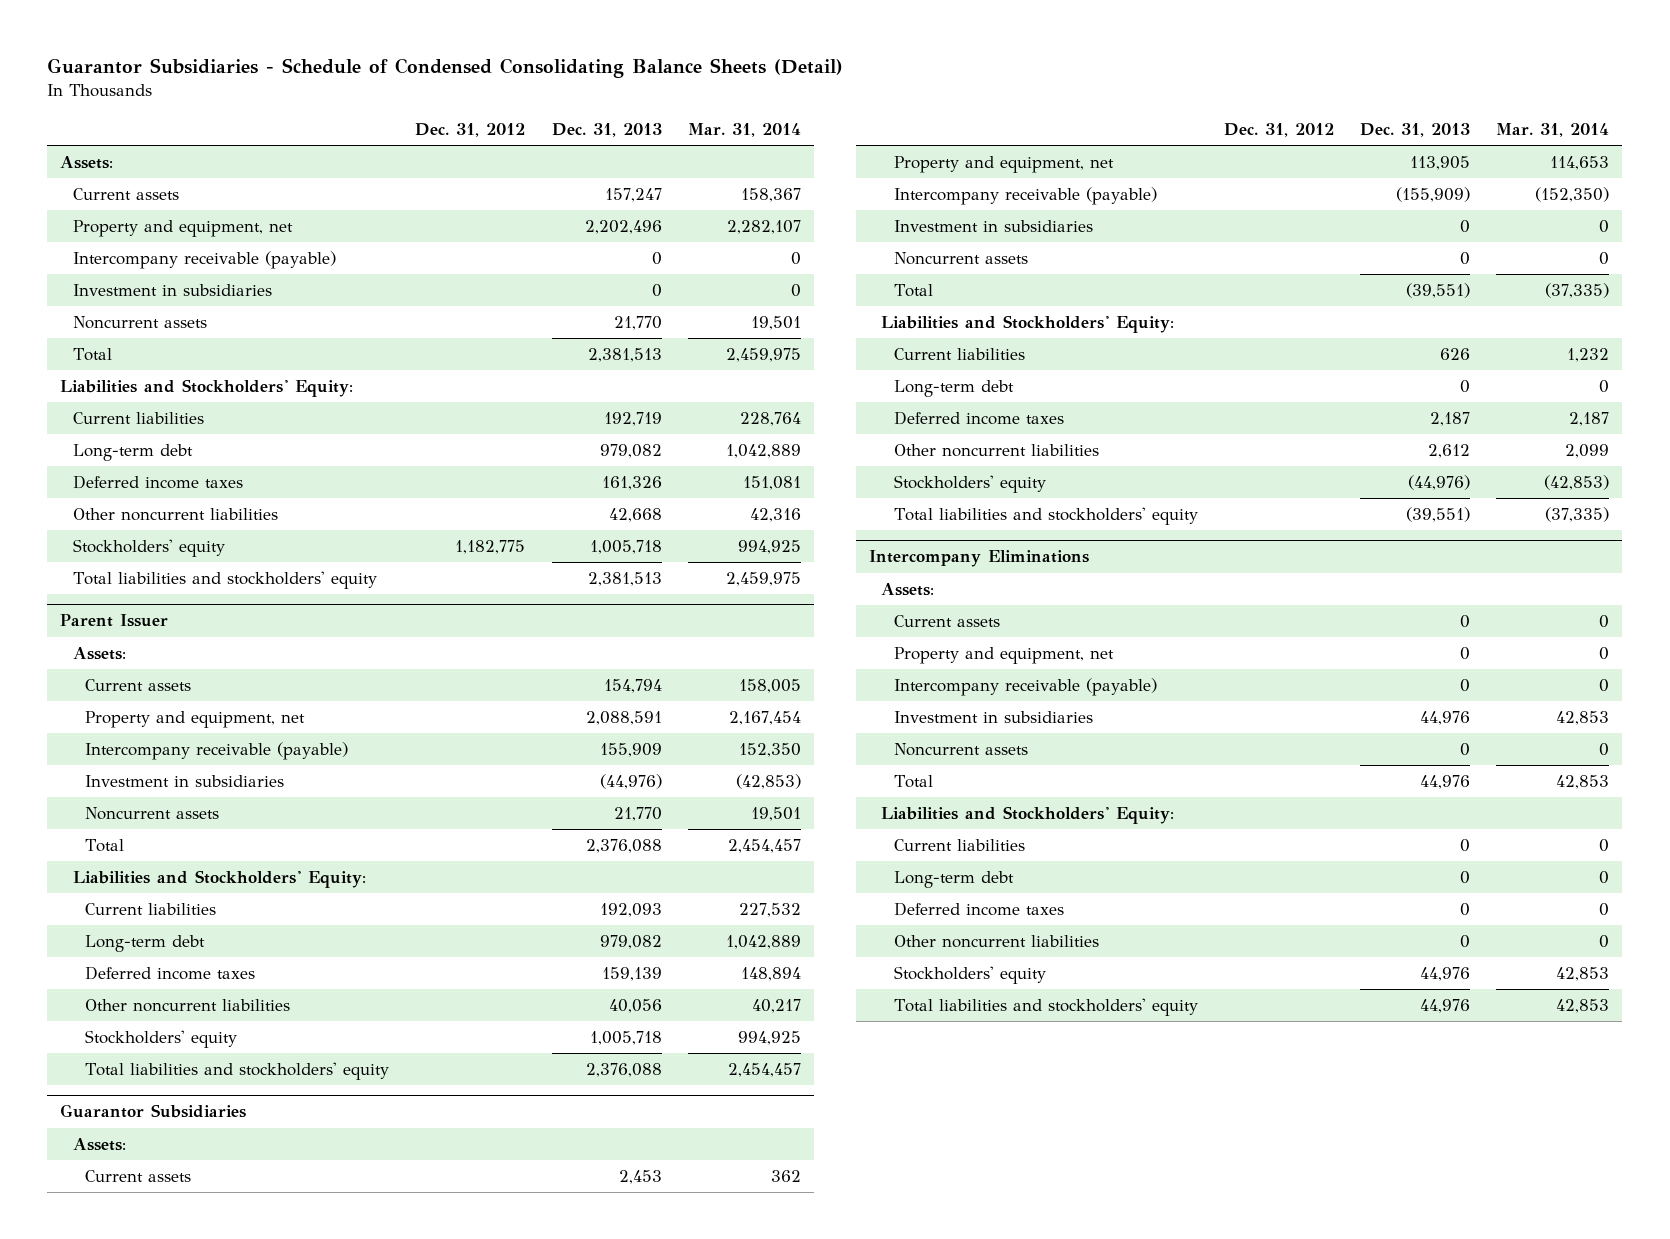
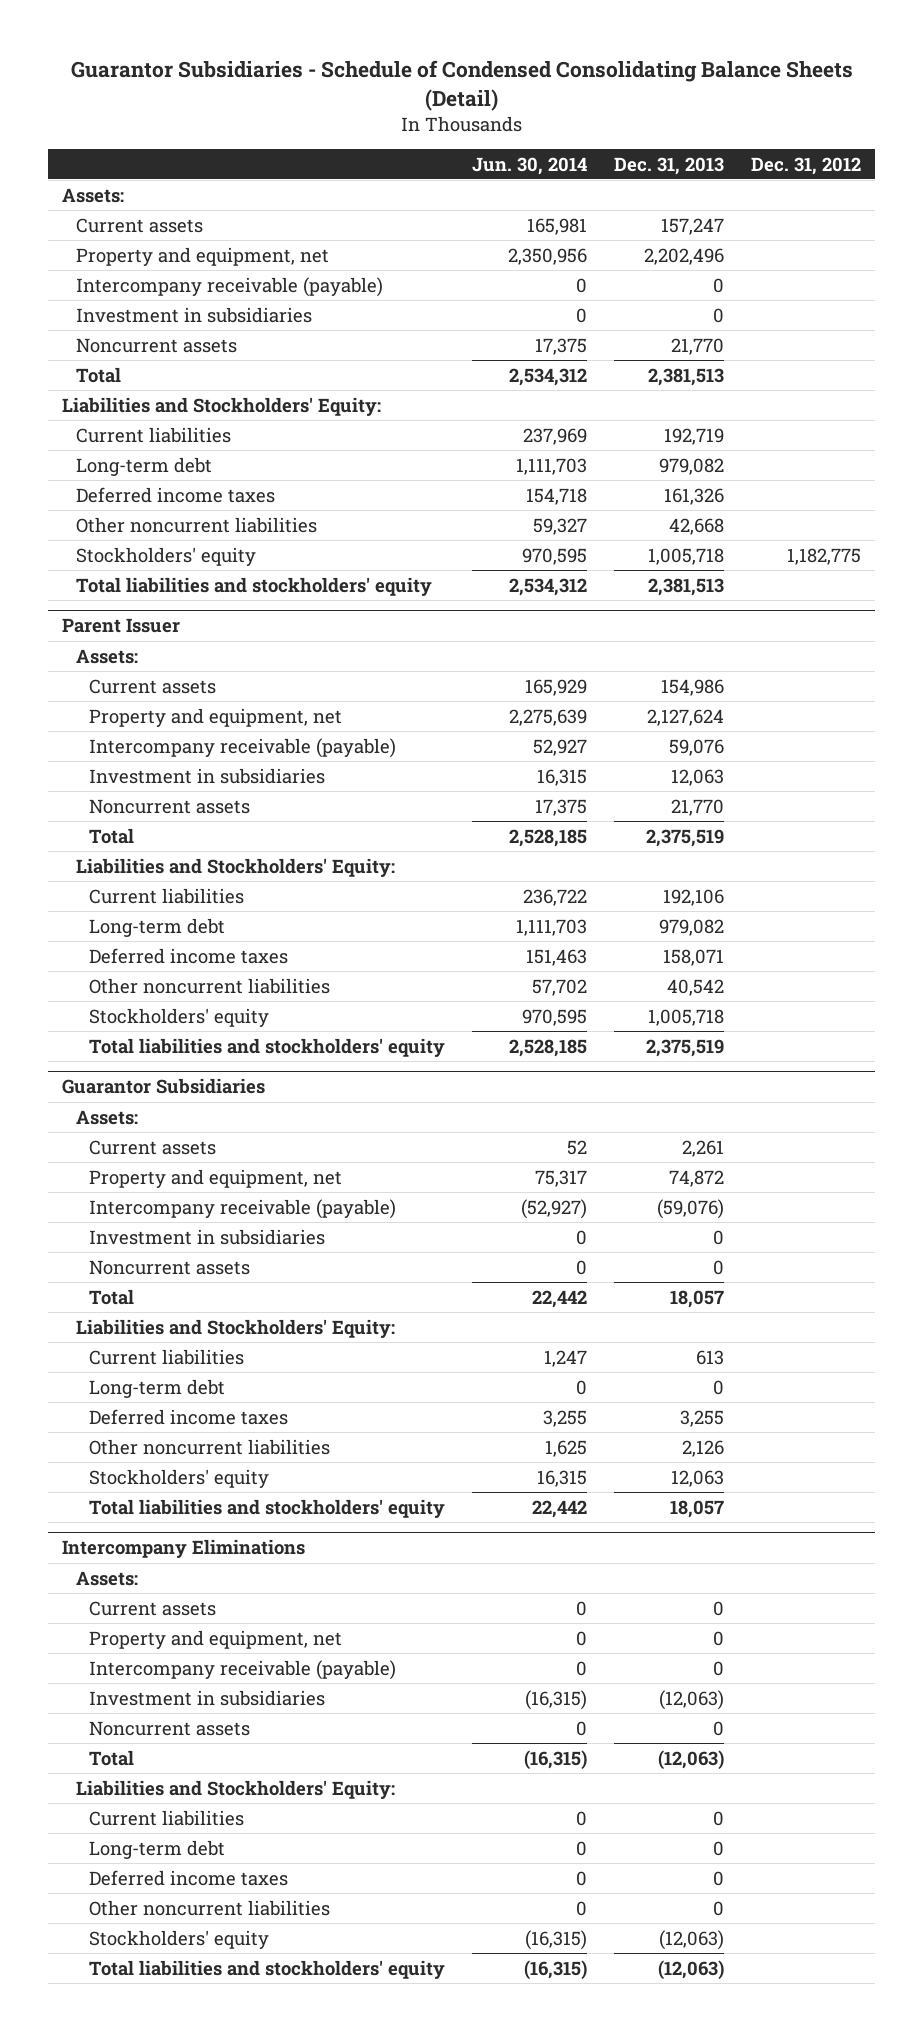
- | Dec. 31, 2012 | Dec. 31, 2013 | Mar. 31, 2014
+ | Jun. 30, 2014 | Dec. 31, 2013 | Dec. 31, 2012
@ Parent Issuer
- Current assets | | 154,794 | 158,005
- Property and equipment, net | | 2,088,591 | 2,167,454
- Intercompany receivable (payable) | | 155,909 | 152,350
- Investment in subsidiaries | | (44,976) | (42,853)
+ Current assets | 165,929 | 154,986 |
+ Property and equipment, net | 2,275,639 | 2,127,624 |
+ Intercompany receivable (payable) | 52,927 | 59,076 |
+ Investment in subsidiaries | 16,315 | 12,063 |
- Total | | 2,376,088 | 2,454,457
+ Total | 2,528,185 | 2,375,519 |
- Current liabilities | | 192,093 | 227,532
+ Current liabilities | 236,722 | 192,106 |
- Deferred income taxes | | 159,139 | 148,894
- Other noncurrent liabilities | | 40,056 | 40,217
+ Deferred income taxes | 151,463 | 158,071 |
+ Other noncurrent liabilities | 57,702 | 40,542 |
- Total liabilities and stockholders' equity | | 2,376,088 | 2,454,457
+ Total liabilities and stockholders' equity | 2,528,185 | 2,375,519 |
@ Guarantor Subsidiaries
- Current assets | | 2,453 | 362
- Property and equipment, net | | 113,905 | 114,653
- Intercompany receivable (payable) | | (155,909) | (152,350)
+ Current assets | 52 | 2,261 |
+ Property and equipment, net | 75,317 | 74,872 |
+ Intercompany receivable (payable) | (52,927) | (59,076) |
- Total | | (39,551) | (37,335)
+ Total | 22,442 | 18,057 |
- Current liabilities | | 626 | 1,232
+ Current liabilities | 1,247 | 613 |
- Deferred income taxes | | 2,187 | 2,187
- Other noncurrent liabilities | | 2,612 | 2,099
- Stockholders' equity | | (44,976) | (42,853)
- Total liabilities and stockholders' equity | | (39,551) | (37,335)
+ Deferred income taxes | 3,255 | 3,255 |
+ Other noncurrent liabilities | 1,625 | 2,126 |
+ Stockholders' equity | 16,315 | 12,063 |
+ Total liabilities and stockholders' equity | 22,442 | 18,057 |
@ Intercompany Eliminations
- Investment in subsidiaries | | 44,976 | 42,853
+ Investment in subsidiaries | (16,315) | (12,063) |
- Total | | 44,976 | 42,853
+ Total | (16,315) | (12,063) |
- Stockholders' equity | | 44,976 | 42,853
- Total liabilities and stockholders' equity | | 44,976 | 42,853
+ Stockholders' equity | (16,315) | (12,063) |
+ Total liabilities and stockholders' equity | (16,315) | (12,063) |

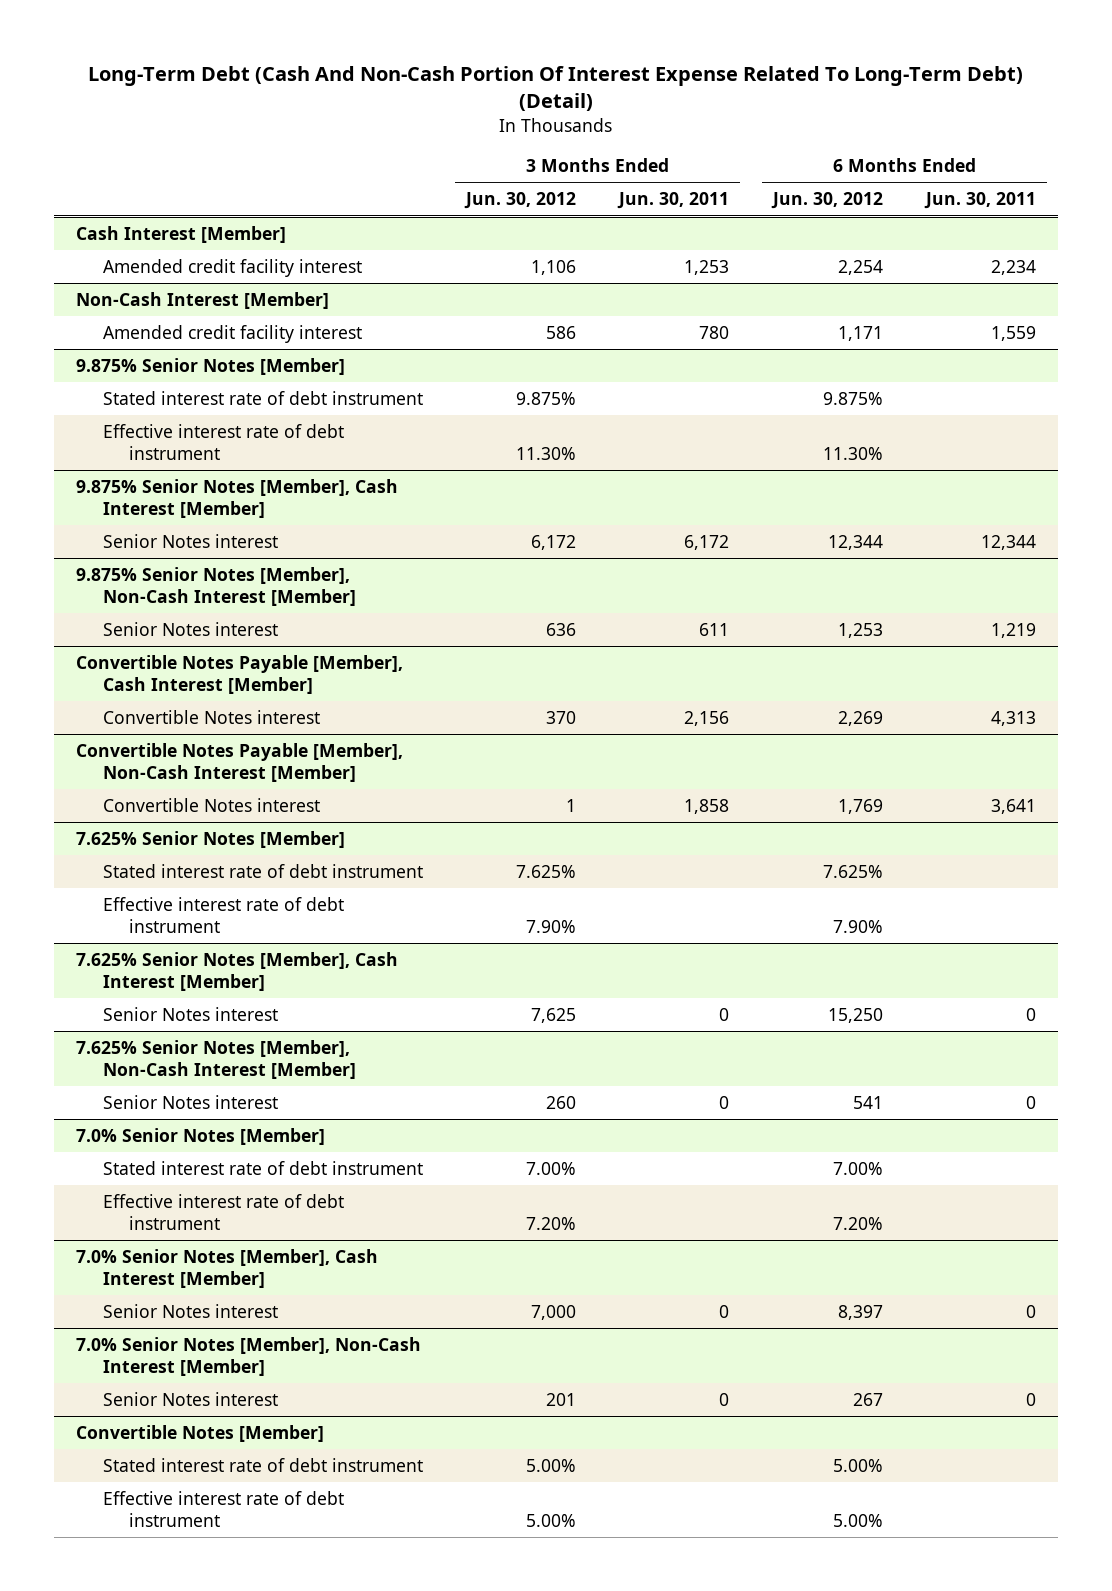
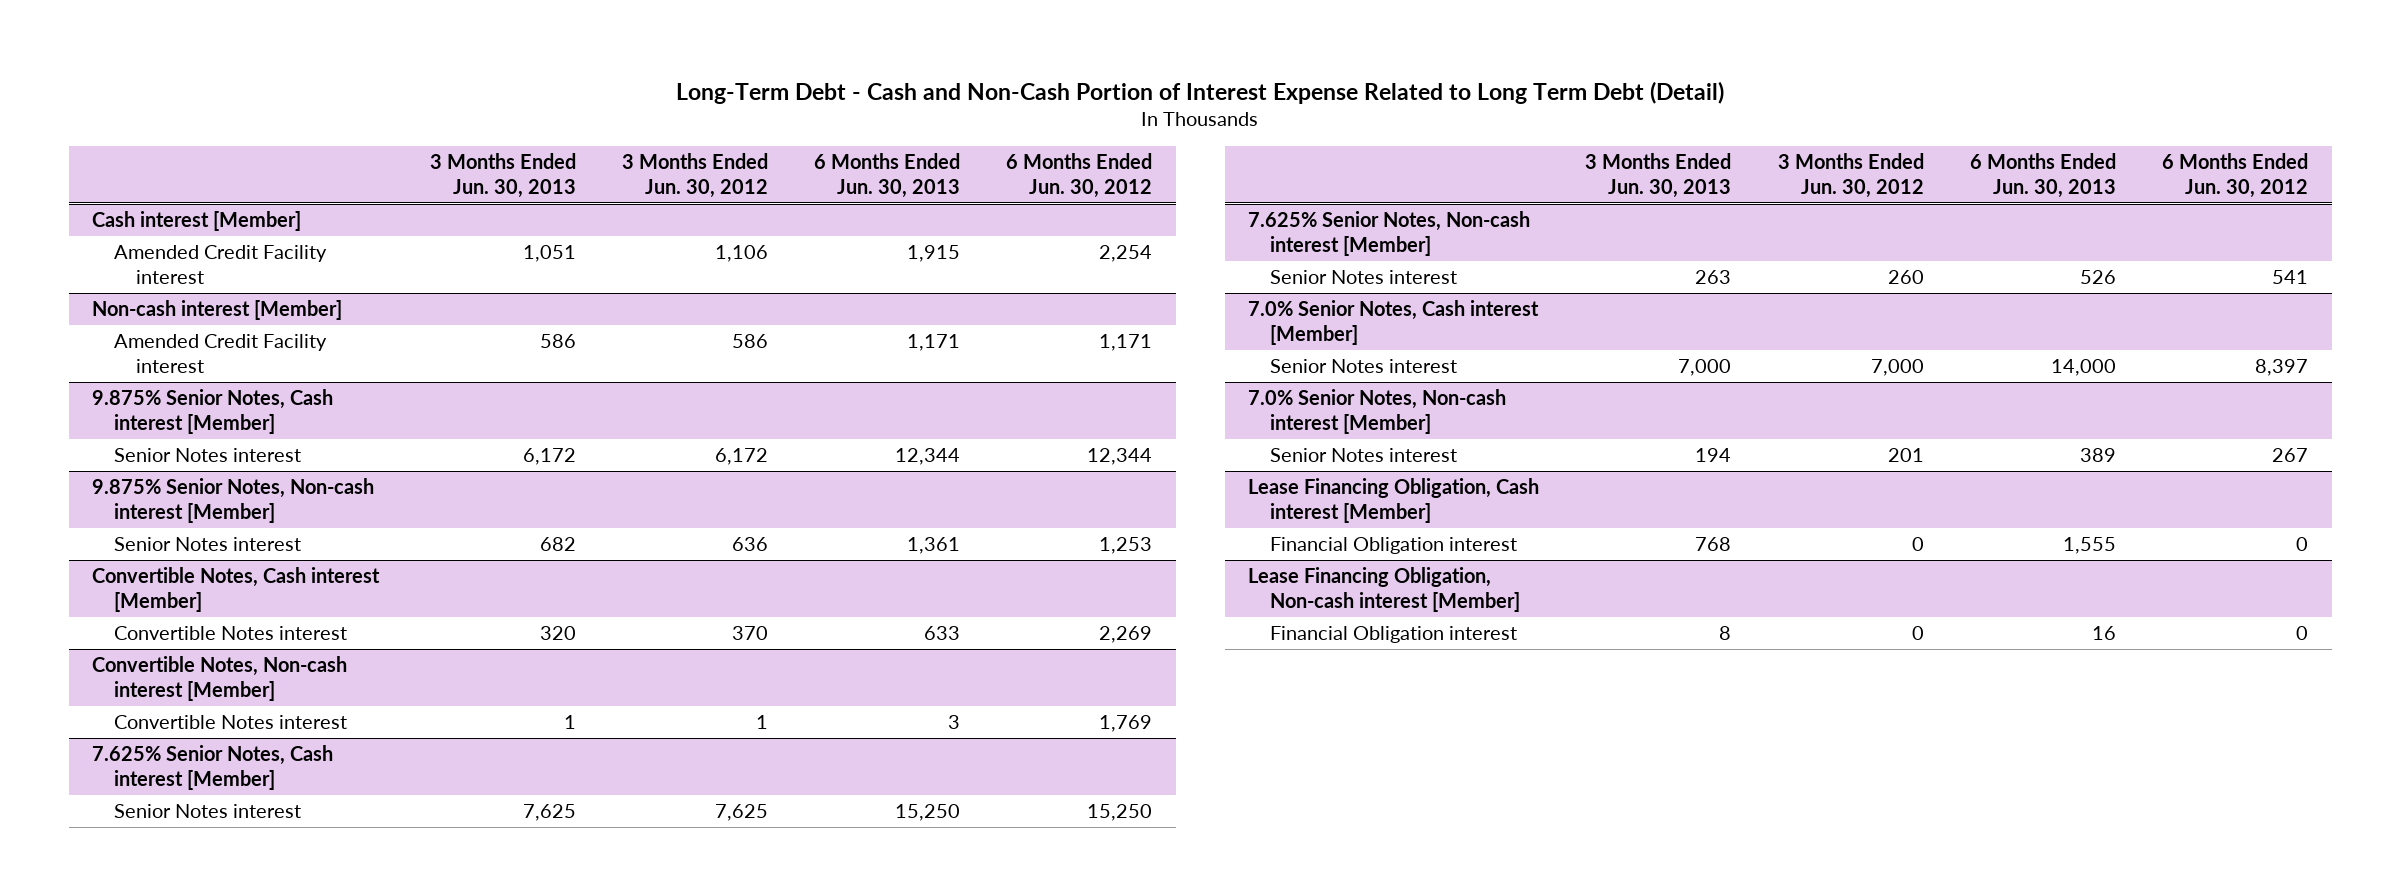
- Long-Term Debt (Cash And Non-Cash Portion Of Interest Expense Related To Long-Term Debt) (Detail)
+ Long-Term Debt - Cash and Non-Cash Portion of Interest Expense Related to Long Term Debt (Detail)
- | 3 Months Ended Jun. 30, 2012 | 3 Months Ended Jun. 30, 2011 | 6 Months Ended Jun. 30, 2012 | 6 Months Ended Jun. 30, 2011
+ | 3 Months Ended Jun. 30, 2013 | 3 Months Ended Jun. 30, 2012 | 6 Months Ended Jun. 30, 2013 | 6 Months Ended Jun. 30, 2012
- Cash Interest [Member]
- Amended credit facility interest | 1,106 | 1,253 | 2,254 | 2,234
- Non-Cash Interest [Member]
- Amended credit facility interest | 586 | 780 | 1,171 | 1,559
- 9.875% Senior Notes [Member]
- Stated interest rate of debt instrument | 9.875% | | 9.875% |
- Effective interest rate of debt instrument | 11.30% | | 11.30% |
- 9.875% Senior Notes [Member], Cash Interest [Member]
+ Cash interest [Member]
+ Amended Credit Facility interest | 1,051 | 1,106 | 1,915 | 2,254
+ Non-cash interest [Member]
+ Amended Credit Facility interest | 586 | 586 | 1,171 | 1,171
+ 9.875% Senior Notes, Cash interest [Member]
- 9.875% Senior Notes [Member], Non-Cash Interest [Member]
+ 9.875% Senior Notes, Non-cash interest [Member]
- Convertible Notes Payable [Member], Cash Interest [Member]
+ Convertible Notes, Cash interest [Member]
- Convertible Notes Payable [Member], Non-Cash Interest [Member]
+ Convertible Notes, Non-cash interest [Member]
- 7.625% Senior Notes [Member]
- Stated interest rate of debt instrument | 7.625% | | 7.625% |
- Effective interest rate of debt instrument | 7.90% | | 7.90% |
- 7.625% Senior Notes [Member], Cash Interest [Member]
+ 7.625% Senior Notes, Cash interest [Member]
- 7.625% Senior Notes [Member], Non-Cash Interest [Member]
+ 7.625% Senior Notes, Non-cash interest [Member]
- 7.0% Senior Notes [Member]
- Stated interest rate of debt instrument | 7.00% | | 7.00% |
- Effective interest rate of debt instrument | 7.20% | | 7.20% |
- 7.0% Senior Notes [Member], Cash Interest [Member]
+ 7.0% Senior Notes, Cash interest [Member]
- 7.0% Senior Notes [Member], Non-Cash Interest [Member]
+ 7.0% Senior Notes, Non-cash interest [Member]
- Convertible Notes [Member]
- Stated interest rate of debt instrument | 5.00% | | 5.00% |
- Effective interest rate of debt instrument | 5.00% | | 5.00% |
+ Lease Financing Obligation, Cash interest [Member]
+ Financial Obligation interest | 768 | 0 | 1,555 | 0
+ Lease Financing Obligation, Non-cash interest [Member]
+ Financial Obligation interest | 8 | 0 | 16 | 0

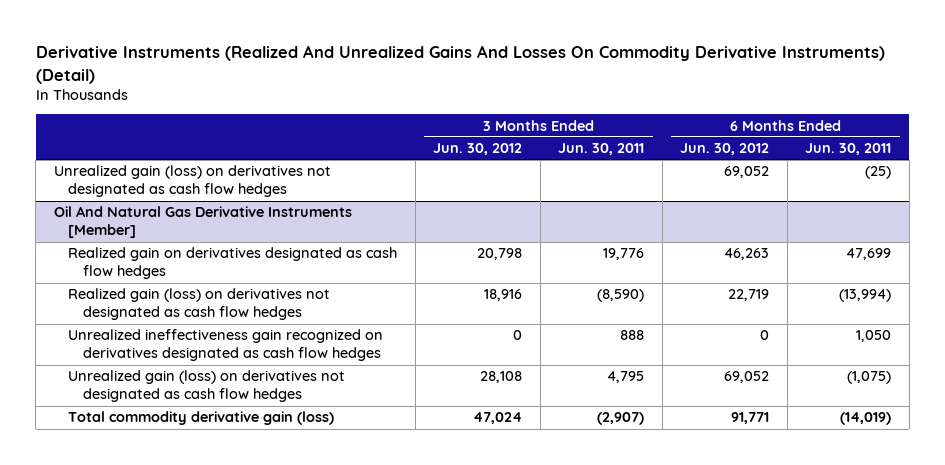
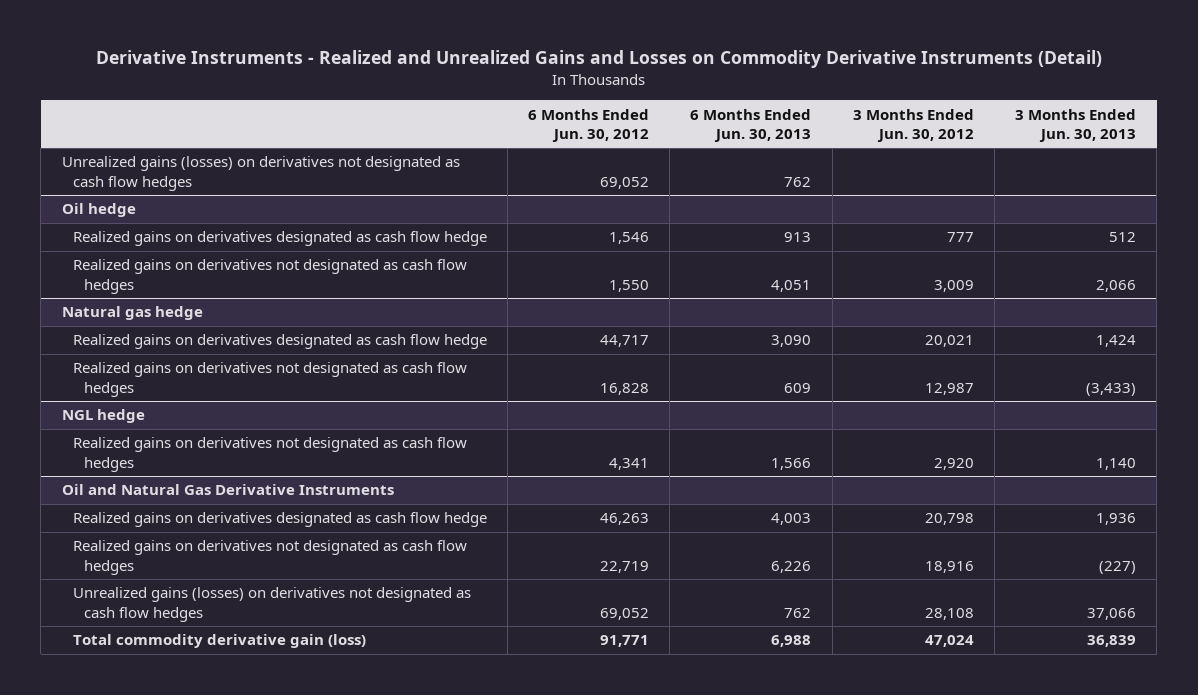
- Derivative Instruments (Realized And Unrealized Gains And Losses On Commodity Derivative Instruments) (Detail)
+ Derivative Instruments - Realized and Unrealized Gains and Losses on Commodity Derivative Instruments (Detail)
- | 3 Months Ended Jun. 30, 2012 | 3 Months Ended Jun. 30, 2011 | 6 Months Ended Jun. 30, 2012 | 6 Months Ended Jun. 30, 2011
+ | 6 Months Ended Jun. 30, 2012 | 6 Months Ended Jun. 30, 2013 | 3 Months Ended Jun. 30, 2012 | 3 Months Ended Jun. 30, 2013
- Unrealized gain (loss) on derivatives not designated as cash flow hedges | | | 69,052 | (25)
- Oil And Natural Gas Derivative Instruments [Member]
- Realized gain on derivatives designated as cash flow hedges | 20,798 | 19,776 | 46,263 | 47,699
- Realized gain (loss) on derivatives not designated as cash flow hedges | 18,916 | (8,590) | 22,719 | (13,994)
- Unrealized ineffectiveness gain recognized on derivatives designated as cash flow hedges | 0 | 888 | 0 | 1,050
- Unrealized gain (loss) on derivatives not designated as cash flow hedges | 28,108 | 4,795 | 69,052 | (1,075)
+ Unrealized gains (losses) on derivatives not designated as cash flow hedges | 69,052 | 762 | |
+ Oil hedge
+ Realized gains on derivatives designated as cash flow hedge | 1,546 | 913 | 777 | 512
+ Realized gains on derivatives not designated as cash flow hedges | 1,550 | 4,051 | 3,009 | 2,066
+ Natural gas hedge
+ Realized gains on derivatives designated as cash flow hedge | 44,717 | 3,090 | 20,021 | 1,424
+ Realized gains on derivatives not designated as cash flow hedges | 16,828 | 609 | 12,987 | (3,433)
+ NGL hedge
+ Realized gains on derivatives not designated as cash flow hedges | 4,341 | 1,566 | 2,920 | 1,140
+ Oil and Natural Gas Derivative Instruments
+ Realized gains on derivatives designated as cash flow hedge | 46,263 | 4,003 | 20,798 | 1,936
+ Realized gains on derivatives not designated as cash flow hedges | 22,719 | 6,226 | 18,916 | (227)
+ Unrealized gains (losses) on derivatives not designated as cash flow hedges | 69,052 | 762 | 28,108 | 37,066

